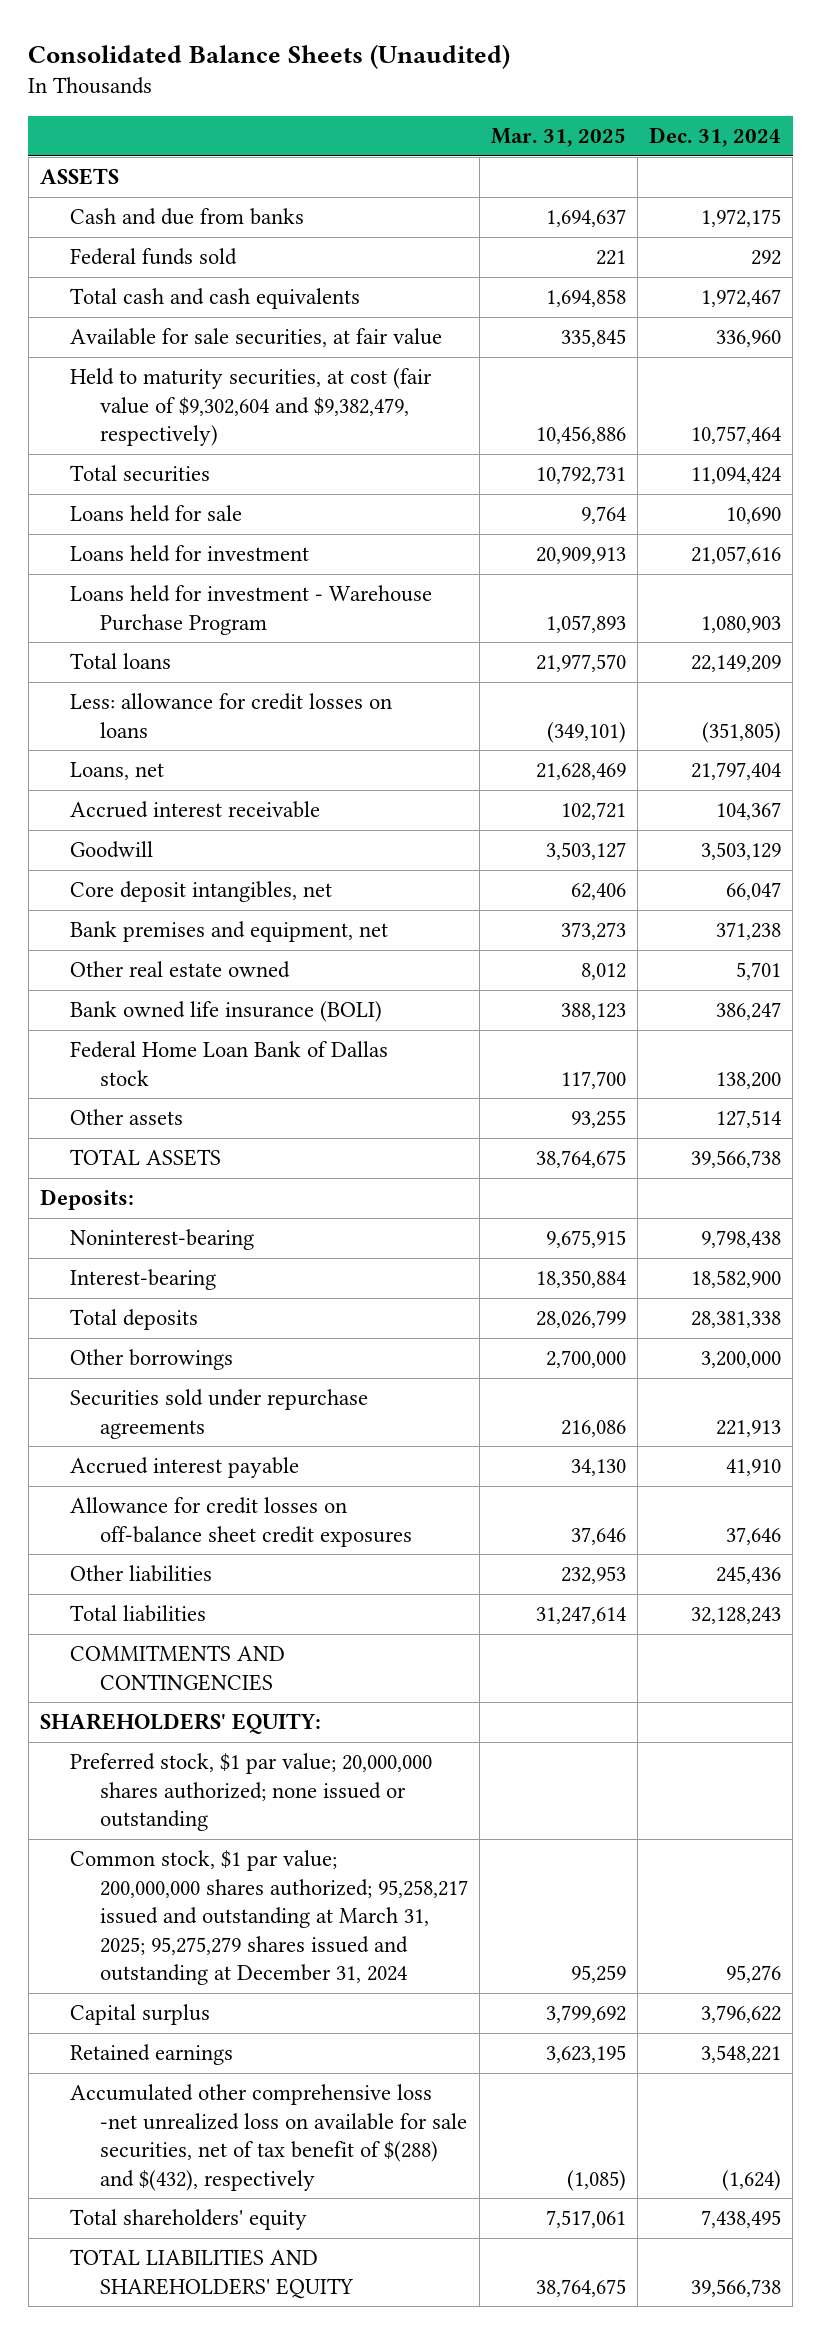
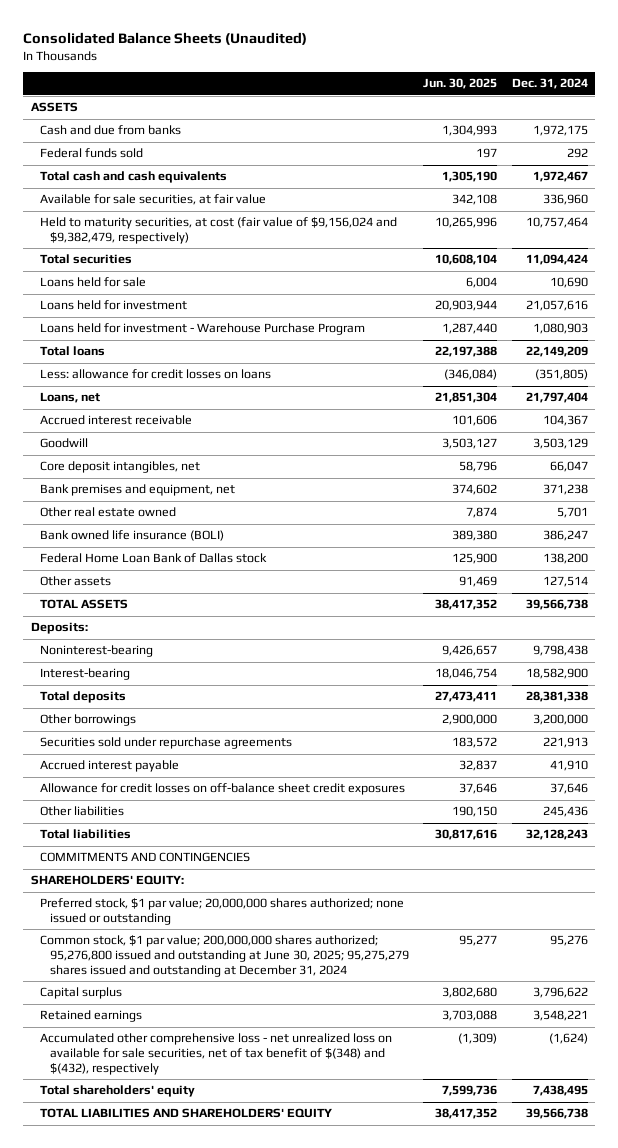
- | Mar. 31, 2025 | Dec. 31, 2024
+ | Jun. 30, 2025 | Dec. 31, 2024
- Held to maturity securities, at cost (fair value of $9,302,604 and $9,382,479, respectively) | 10,456,886 | 10,757,464
+ Held to maturity securities, at cost (fair value of $9,156,024 and $9,382,479, respectively) | 10,265,996 | 10,757,464
- Common stock, $1 par value; 200,000,000 shares authorized; 95,258,217 issued and outstanding at March 31, 2025; 95,275,279 shares issued and outstanding at December 31, 2024 | 95,259 | 95,276
+ Common stock, $1 par value; 200,000,000 shares authorized; 95,276,800 issued and outstanding at June 30, 2025; 95,275,279 shares issued and outstanding at December 31, 2024 | 95,277 | 95,276
- Accumulated other comprehensive loss -net unrealized loss on available for sale securities, net of tax benefit of $(288) and $(432), respectively | (1,085) | (1,624)
+ Accumulated other comprehensive loss - net unrealized loss on available for sale securities, net of tax benefit of $(348) and $(432), respectively | (1,309) | (1,624)

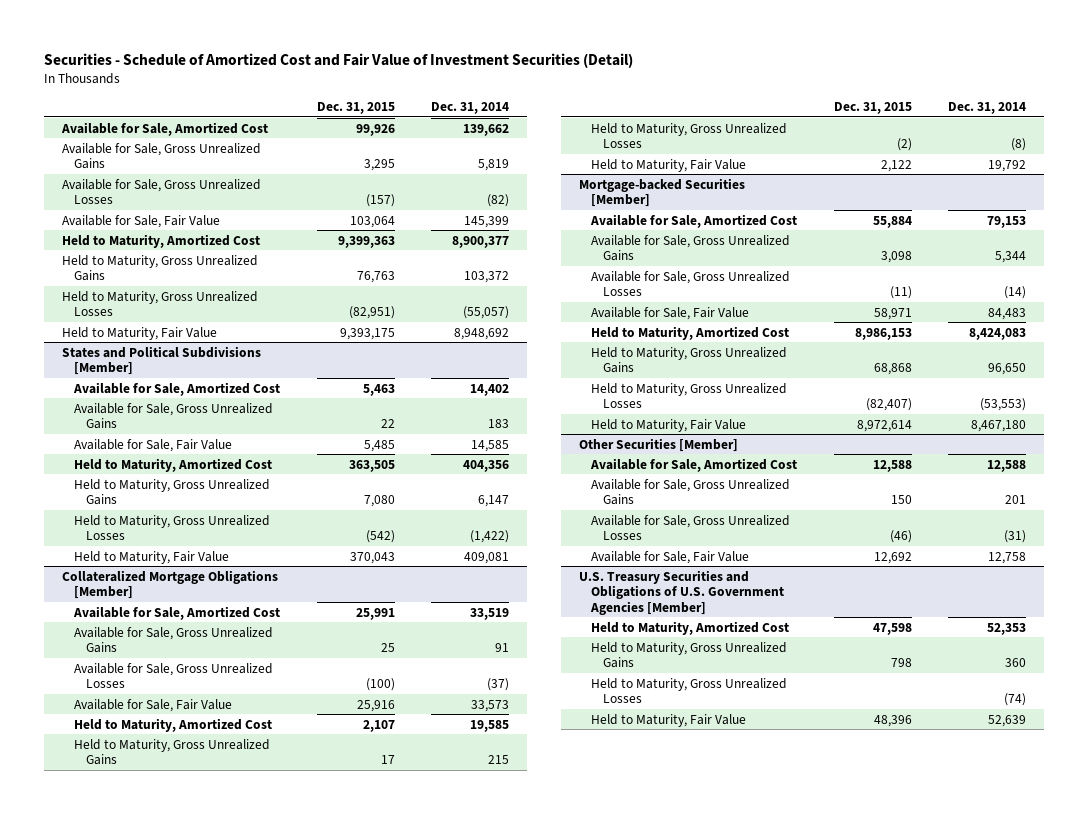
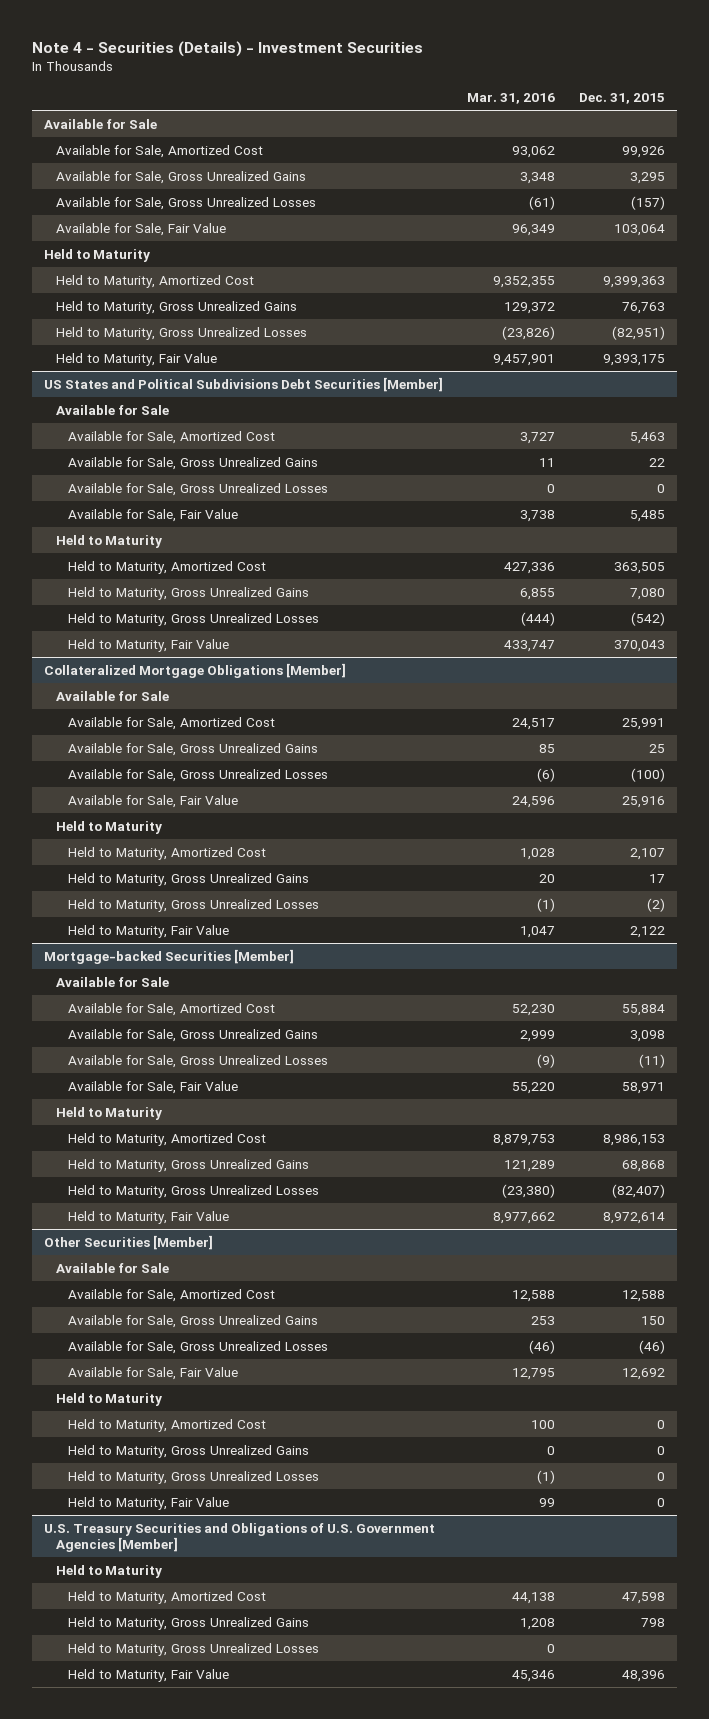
- Securities - Schedule of Amortized Cost and Fair Value of Investment Securities (Detail)
+ Note 4 - Securities (Details) - Investment Securities
- | Dec. 31, 2015 | Dec. 31, 2014
+ | Mar. 31, 2016 | Dec. 31, 2015
+ Available for Sale
+ Held to Maturity
- States and Political Subdivisions [Member]
+ US States and Political Subdivisions Debt Securities [Member]
+ Available for Sale
+ Available for Sale, Gross Unrealized Losses | 0 | 0
+ Held to Maturity
@ Collateralized Mortgage Obligations [Member]
+ Available for Sale
+ Held to Maturity
@ Mortgage-backed Securities [Member]
+ Available for Sale
+ Held to Maturity
@ Other Securities [Member]
+ Available for Sale
+ Held to Maturity
+ Held to Maturity, Amortized Cost | 100 | 0
+ Held to Maturity, Gross Unrealized Gains | 0 | 0
+ Held to Maturity, Gross Unrealized Losses | (1) | 0
+ Held to Maturity, Fair Value | 99 | 0
@ U.S. Treasury Securities and Obligations of U.S. Government Agencies [Member]
+ Held to Maturity

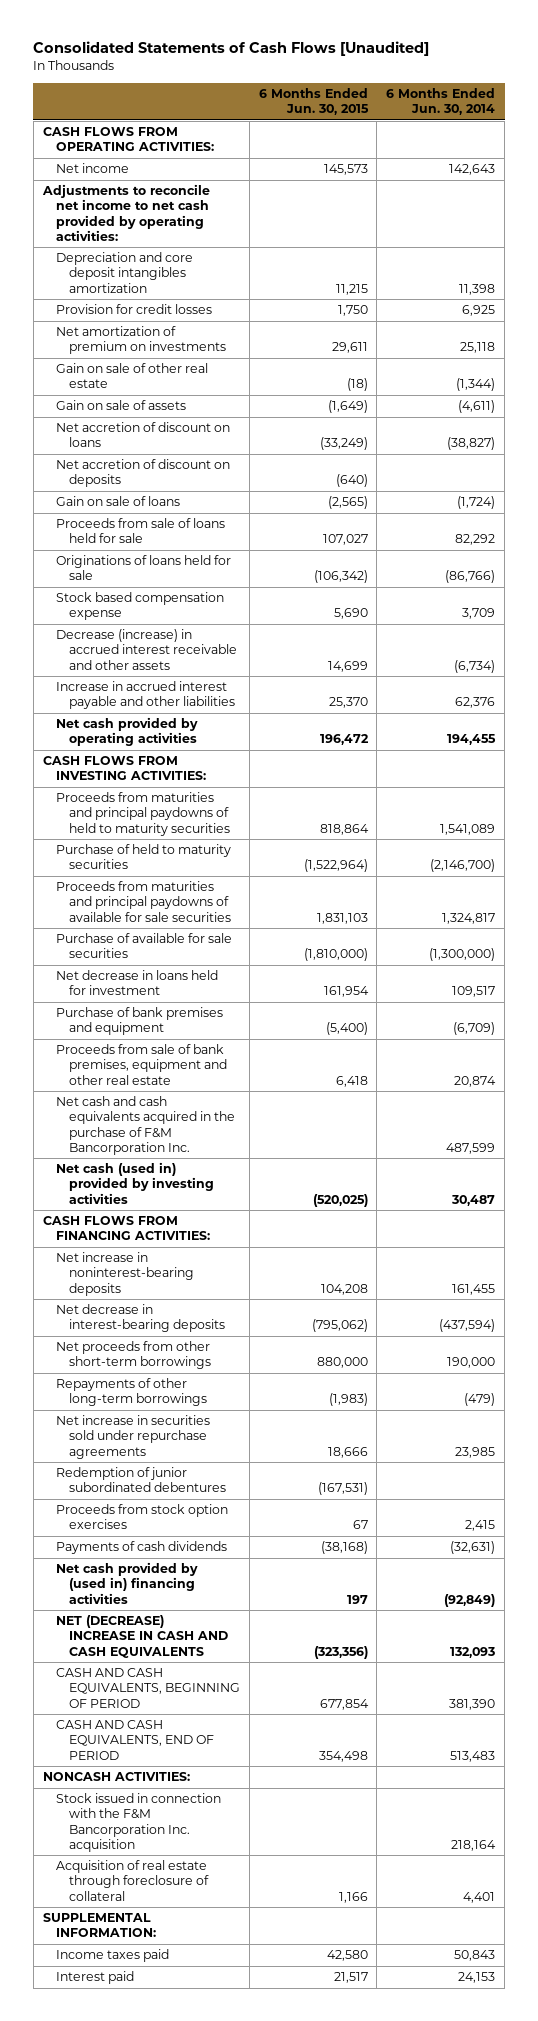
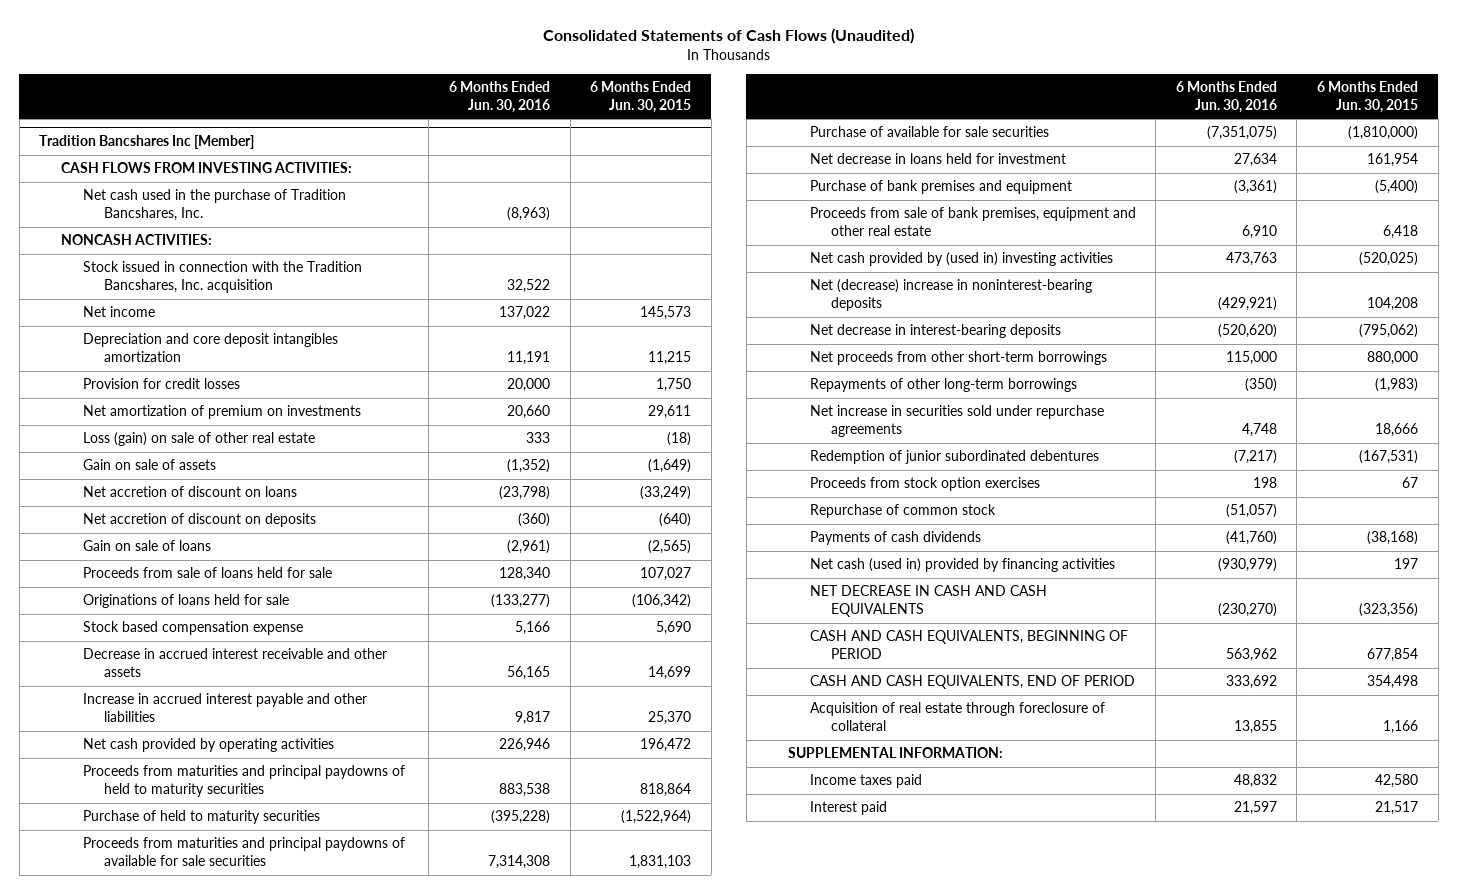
- Consolidated Statements of Cash Flows [Unaudited]
+ Consolidated Statements of Cash Flows (Unaudited)
- | 6 Months Ended Jun. 30, 2015 | 6 Months Ended Jun. 30, 2014
+ | 6 Months Ended Jun. 30, 2016 | 6 Months Ended Jun. 30, 2015
- CASH FLOWS FROM OPERATING ACTIVITIES:
+ Tradition Bancshares Inc [Member]
+ CASH FLOWS FROM INVESTING ACTIVITIES:
+ Net cash used in the purchase of Tradition Bancshares, Inc. | (8,963) |
+ NONCASH ACTIVITIES:
+ Stock issued in connection with the Tradition Bancshares, Inc. acquisition | 32,522 |
- Adjustments to reconcile net income to net cash provided by operating activities:
- Gain on sale of other real estate | (18) | (1,344)
+ Loss (gain) on sale of other real estate | 333 | (18)
- Decrease (increase) in accrued interest receivable and other assets | 14,699 | (6,734)
+ Decrease in accrued interest receivable and other assets | 56,165 | 14,699
- CASH FLOWS FROM INVESTING ACTIVITIES:
- Net cash and cash equivalents acquired in the purchase of F&M Bancorporation Inc. | | 487,599
- Net cash (used in) provided by investing activities | (520,025) | 30,487
- CASH FLOWS FROM FINANCING ACTIVITIES:
- Net increase in noninterest-bearing deposits | 104,208 | 161,455
+ Net cash provided by (used in) investing activities | 473,763 | (520,025)
+ Net (decrease) increase in noninterest-bearing deposits | (429,921) | 104,208
+ Repurchase of common stock | (51,057) |
- Net cash provided by (used in) financing activities | 197 | (92,849)
- NET (DECREASE) INCREASE IN CASH AND CASH EQUIVALENTS | (323,356) | 132,093
+ Net cash (used in) provided by financing activities | (930,979) | 197
+ NET DECREASE IN CASH AND CASH EQUIVALENTS | (230,270) | (323,356)
- NONCASH ACTIVITIES:
- Stock issued in connection with the F&M Bancorporation Inc. acquisition | | 218,164

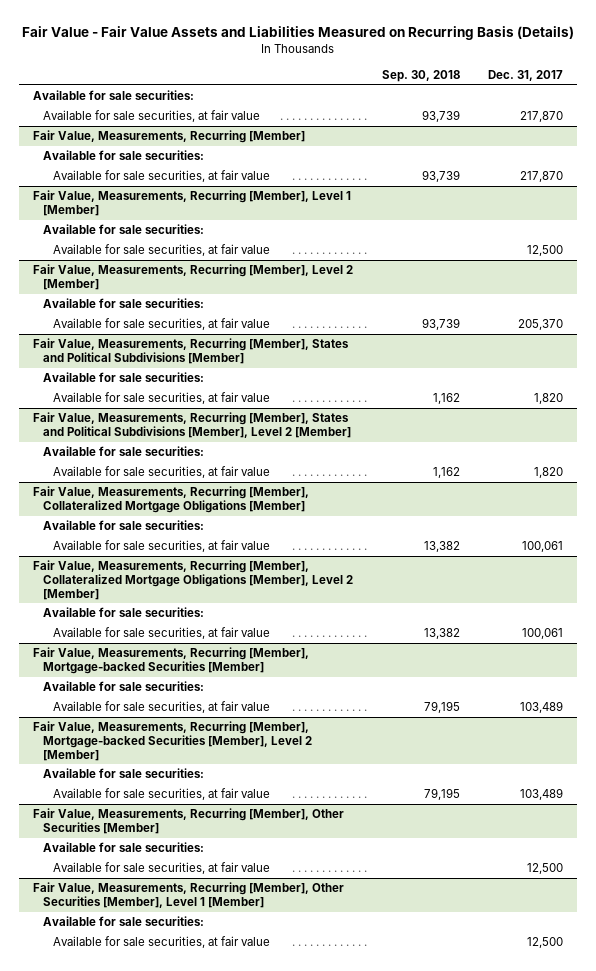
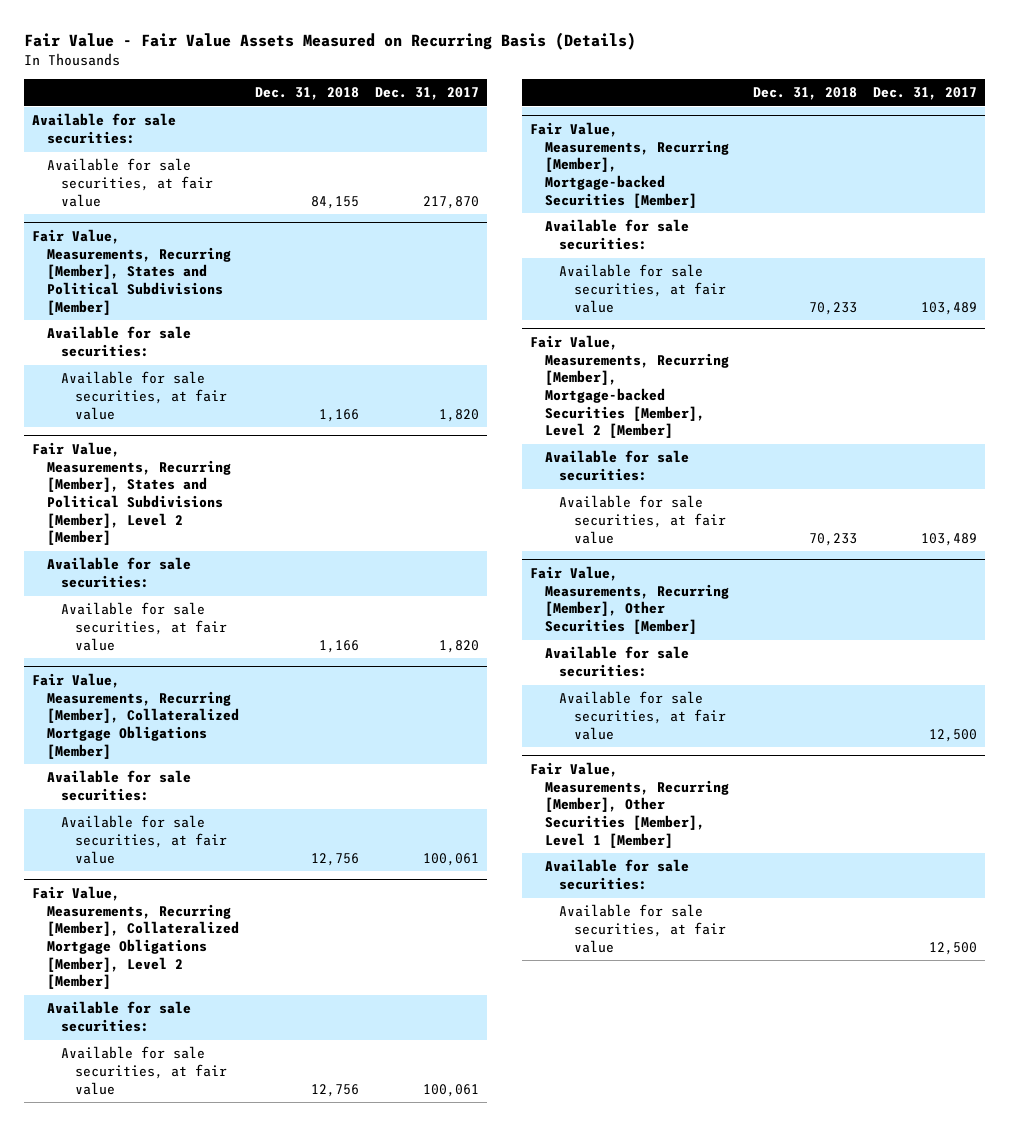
- Fair Value - Fair Value Assets and Liabilities Measured on Recurring Basis (Details)
+ Fair Value - Fair Value Assets Measured on Recurring Basis (Details)
- | Sep. 30, 2018 | Dec. 31, 2017
+ | Dec. 31, 2018 | Dec. 31, 2017
- Fair Value, Measurements, Recurring [Member]
- Available for sale securities:
- Available for sale securities, at fair value | 93,739 | 217,870
- Fair Value, Measurements, Recurring [Member], Level 1 [Member]
- Available for sale securities:
- Available for sale securities, at fair value | | 12,500
- Fair Value, Measurements, Recurring [Member], Level 2 [Member]
- Available for sale securities:
- Available for sale securities, at fair value | 93,739 | 205,370

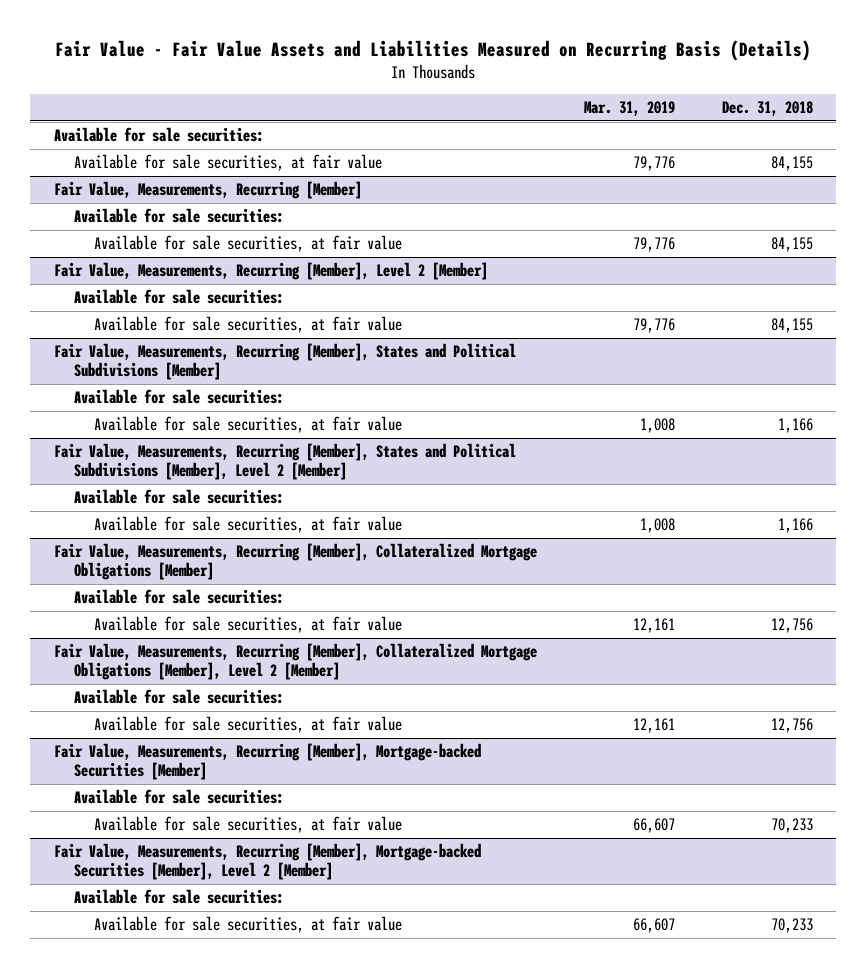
- Fair Value - Fair Value Assets Measured on Recurring Basis (Details)
+ Fair Value - Fair Value Assets and Liabilities Measured on Recurring Basis (Details)
- | Dec. 31, 2018 | Dec. 31, 2017
+ | Mar. 31, 2019 | Dec. 31, 2018
+ Fair Value, Measurements, Recurring [Member]
+ Available for sale securities:
+ Available for sale securities, at fair value | 79,776 | 84,155
+ Fair Value, Measurements, Recurring [Member], Level 2 [Member]
+ Available for sale securities:
+ Available for sale securities, at fair value | 79,776 | 84,155
- Fair Value, Measurements, Recurring [Member], Other Securities [Member]
- Available for sale securities:
- Available for sale securities, at fair value | | 12,500
- Fair Value, Measurements, Recurring [Member], Other Securities [Member], Level 1 [Member]
- Available for sale securities:
- Available for sale securities, at fair value | | 12,500

